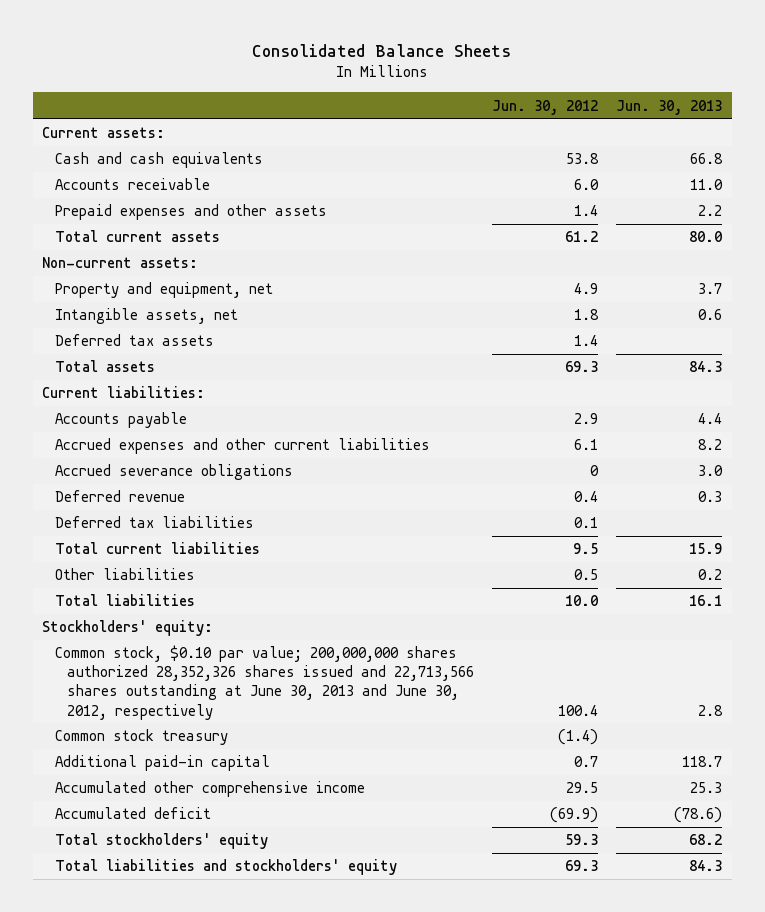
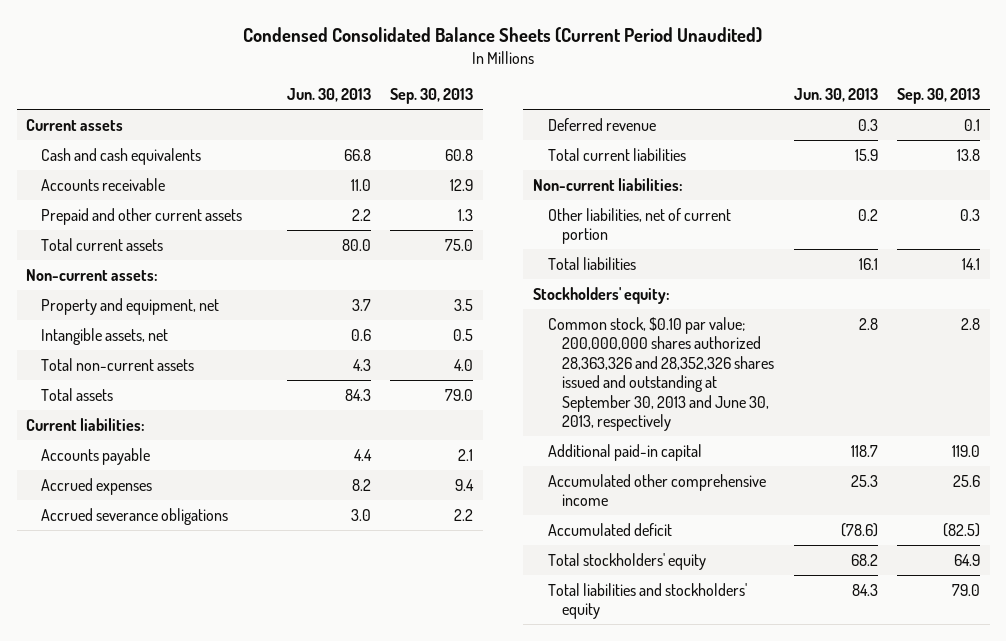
- Consolidated Balance Sheets
+ Condensed Consolidated Balance Sheets (Current Period Unaudited)
- | Jun. 30, 2012 | Jun. 30, 2013
+ | Jun. 30, 2013 | Sep. 30, 2013
- Current assets:
+ Current assets
- Prepaid expenses and other assets | 1.4 | 2.2
+ Prepaid and other current assets | 2.2 | 1.3
- Deferred tax assets | 1.4 |
+ Total non-current assets | 4.3 | 4.0
- Accrued expenses and other current liabilities | 6.1 | 8.2
+ Accrued expenses | 8.2 | 9.4
- Deferred tax liabilities | 0.1 |
- Other liabilities | 0.5 | 0.2
+ Non-current liabilities:
+ Other liabilities, net of current portion | 0.2 | 0.3
- Common stock, $0.10 par value; 200,000,000 shares authorized 28,352,326 shares issued and 22,713,566 shares outstanding at June 30, 2013 and June 30, 2012, respectively | 100.4 | 2.8
- Common stock treasury | (1.4) |
+ Common stock, $0.10 par value; 200,000,000 shares authorized 28,363,326 and 28,352,326 shares issued and outstanding at September 30, 2013 and June 30, 2013, respectively | 2.8 | 2.8

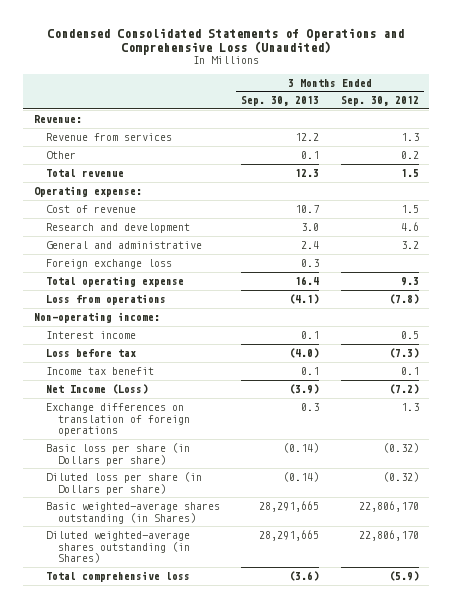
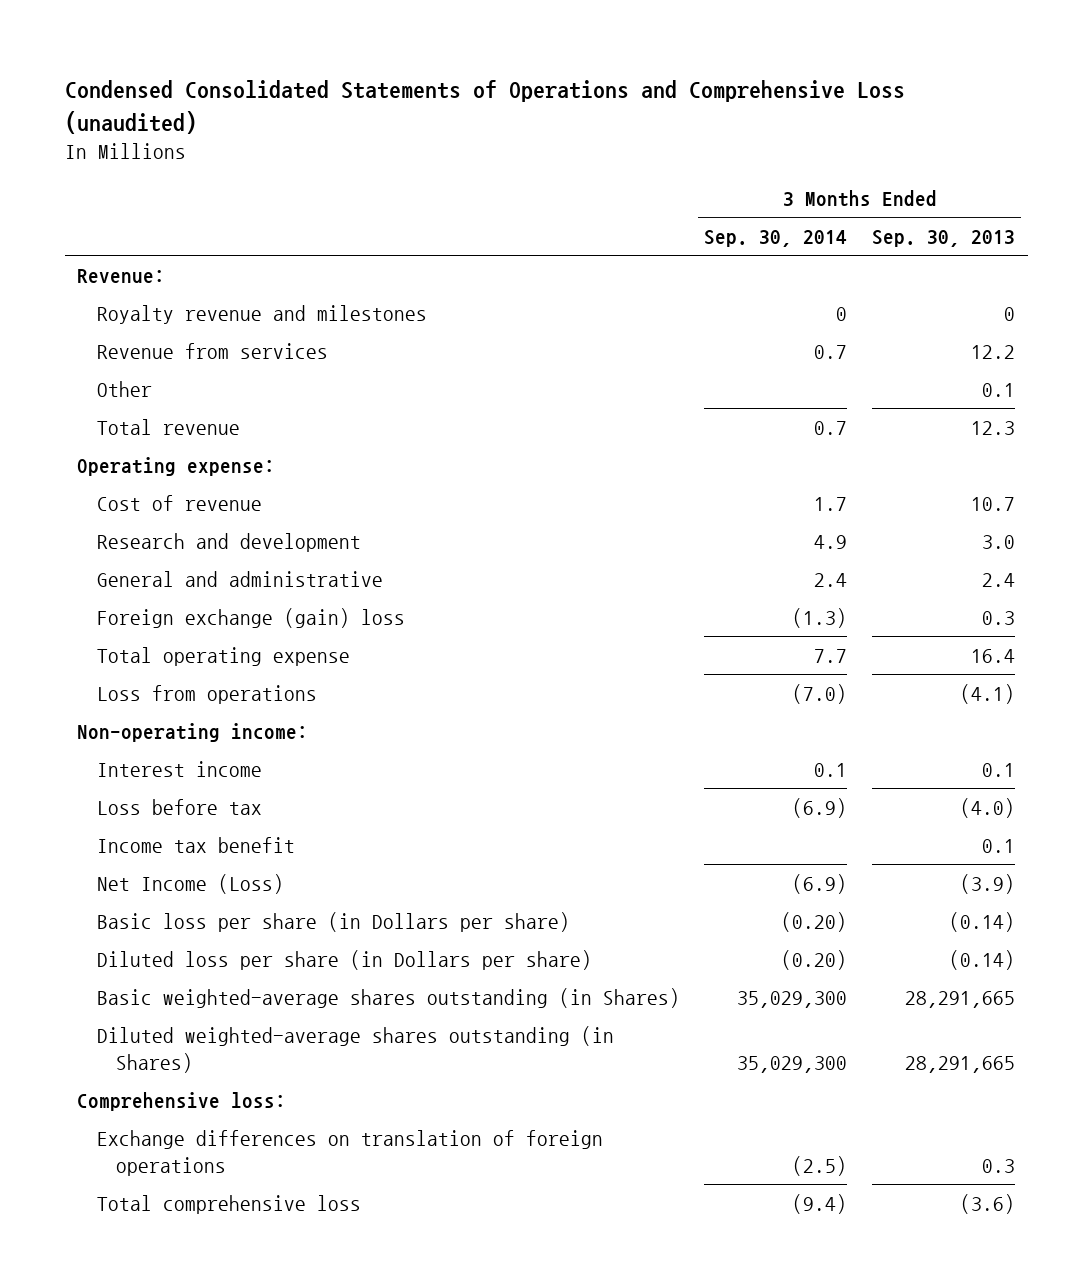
- Condensed Consolidated Statements of Operations and Comprehensive Loss (Unaudited)
+ Condensed Consolidated Statements of Operations and Comprehensive Loss (unaudited)
- | 3 Months Ended Sep. 30, 2013 | 3 Months Ended Sep. 30, 2012
+ | 3 Months Ended Sep. 30, 2014 | 3 Months Ended Sep. 30, 2013
+ Royalty revenue and milestones | 0 | 0
- Foreign exchange loss | 0.3 |
+ Foreign exchange (gain) loss | (1.3) | 0.3
+ Comprehensive loss:
moved down: Exchange differences on translation of foreign operations | (2.5) | 0.3

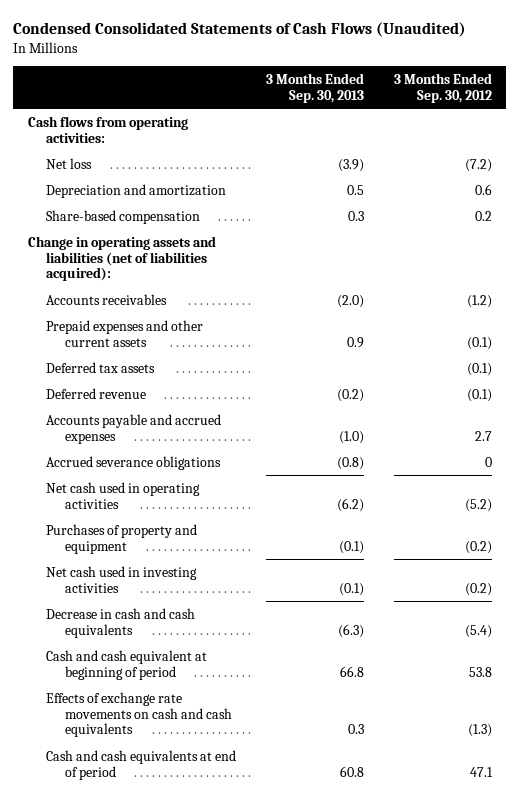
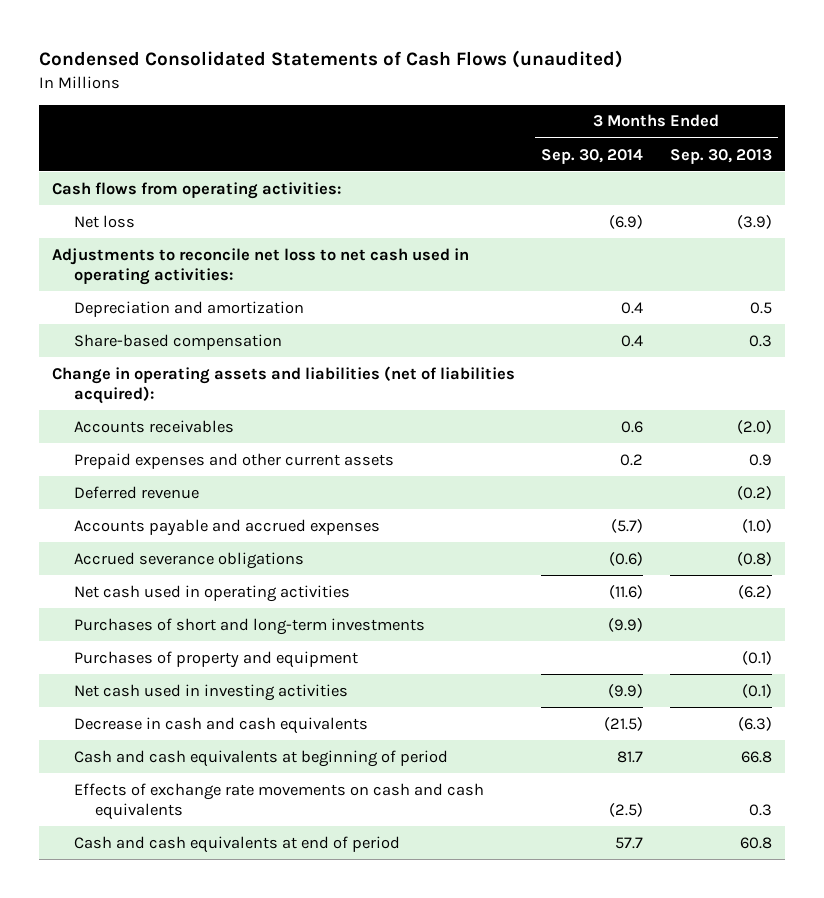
- Condensed Consolidated Statements of Cash Flows (Unaudited)
+ Condensed Consolidated Statements of Cash Flows (unaudited)
- | 3 Months Ended Sep. 30, 2013 | 3 Months Ended Sep. 30, 2012
+ | 3 Months Ended Sep. 30, 2014 | 3 Months Ended Sep. 30, 2013
+ Adjustments to reconcile net loss to net cash used in operating activities:
- Deferred tax assets | | (0.1)
+ Purchases of short and long-term investments | (9.9) |
- Cash and cash equivalent at beginning of period | 66.8 | 53.8
+ Cash and cash equivalents at beginning of period | 81.7 | 66.8

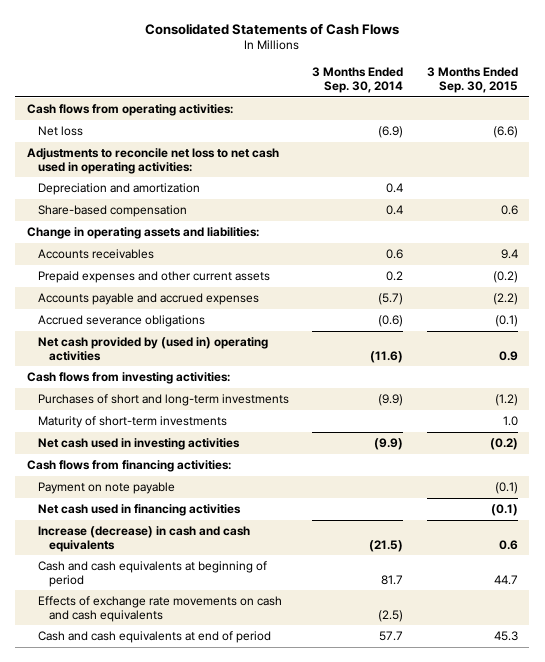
- Condensed Consolidated Statements of Cash Flows (unaudited)
+ Consolidated Statements of Cash Flows
- | 3 Months Ended Sep. 30, 2014 | 3 Months Ended Sep. 30, 2013
+ | 3 Months Ended Sep. 30, 2014 | 3 Months Ended Sep. 30, 2015
- Change in operating assets and liabilities (net of liabilities acquired):
+ Change in operating assets and liabilities:
- Deferred revenue | | (0.2)
- Net cash used in operating activities | (11.6) | (6.2)
+ Net cash provided by (used in) operating activities | (11.6) | 0.9
+ Cash flows from investing activities:
- Purchases of property and equipment | | (0.1)
+ Maturity of short-term investments | | 1.0
- Decrease in cash and cash equivalents | (21.5) | (6.3)
+ Cash flows from financing activities:
+ Payment on note payable | | (0.1)
+ Net cash used in financing activities | | (0.1)
+ Increase (decrease) in cash and cash equivalents | (21.5) | 0.6

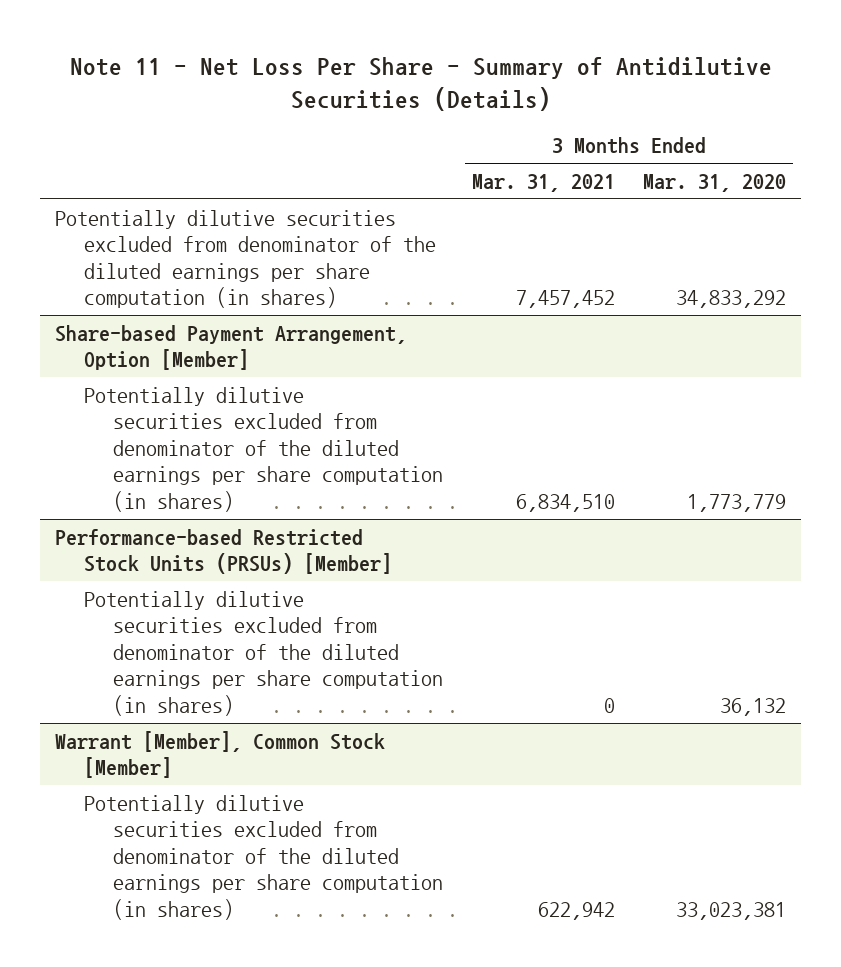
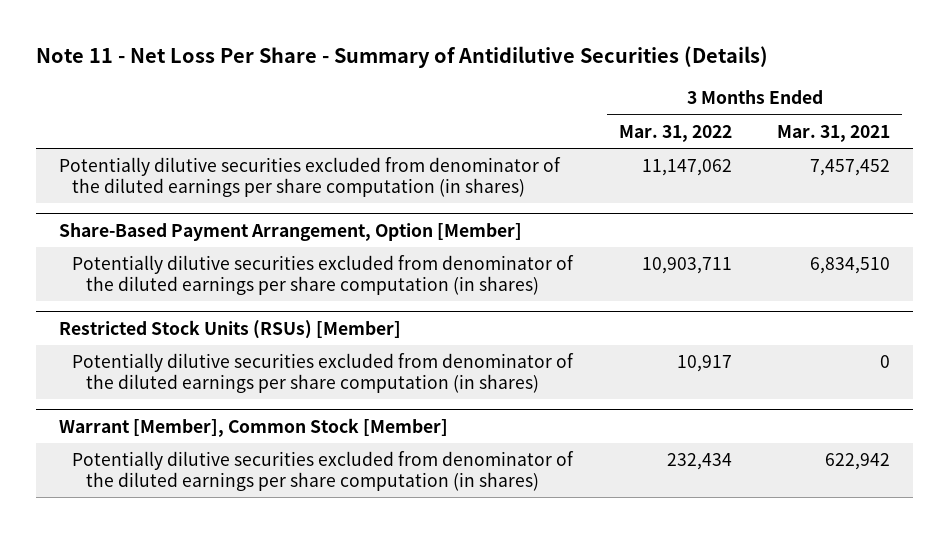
- | 3 Months Ended Mar. 31, 2021 | 3 Months Ended Mar. 31, 2020
+ | 3 Months Ended Mar. 31, 2022 | 3 Months Ended Mar. 31, 2021
- Share-based Payment Arrangement, Option [Member]
+ Share-Based Payment Arrangement, Option [Member]
- Performance-based Restricted Stock Units (PRSUs) [Member]
+ Restricted Stock Units (RSUs) [Member]

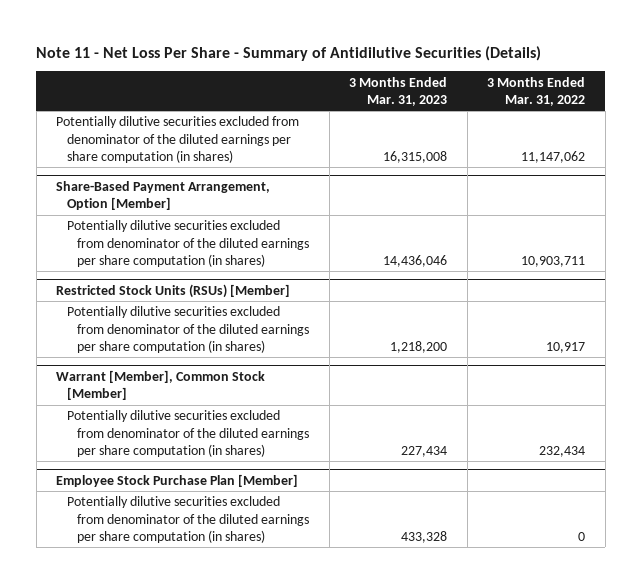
- | 3 Months Ended Mar. 31, 2022 | 3 Months Ended Mar. 31, 2021
+ | 3 Months Ended Mar. 31, 2023 | 3 Months Ended Mar. 31, 2022
+ Employee Stock Purchase Plan [Member]
+ Potentially dilutive securities excluded from denominator of the diluted earnings per share computation (in shares) | 433,328 | 0

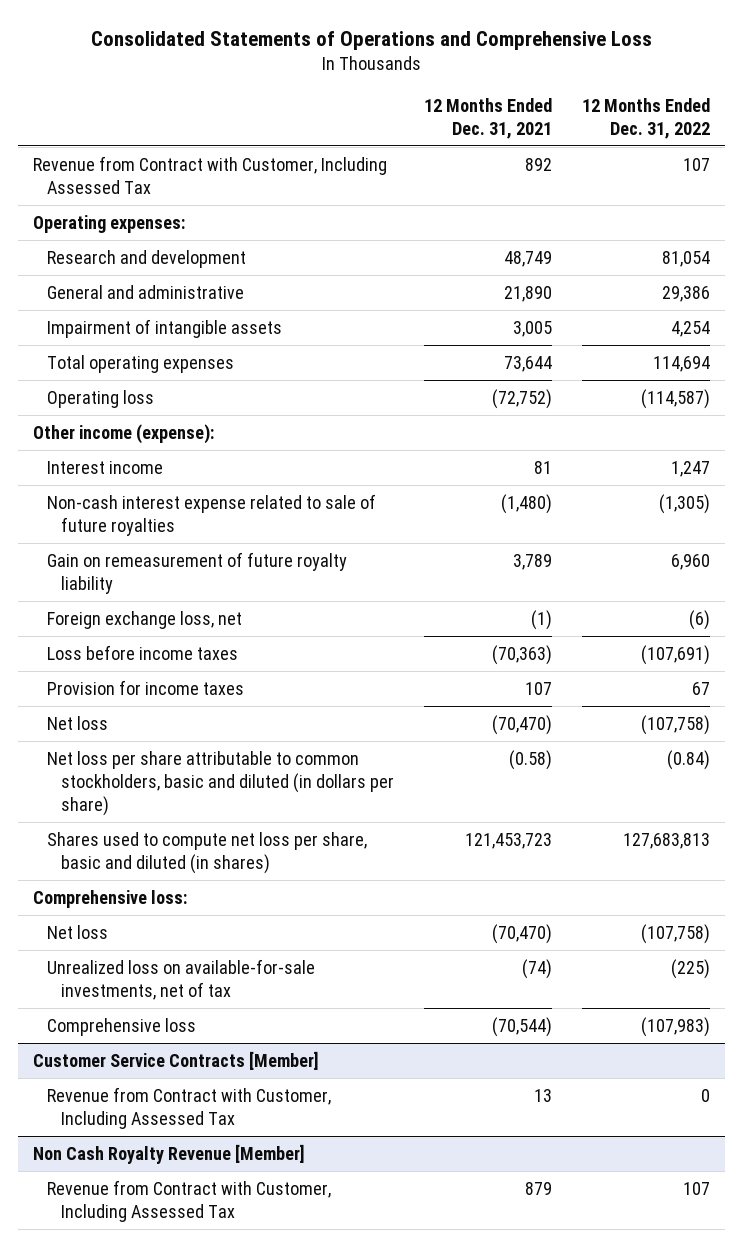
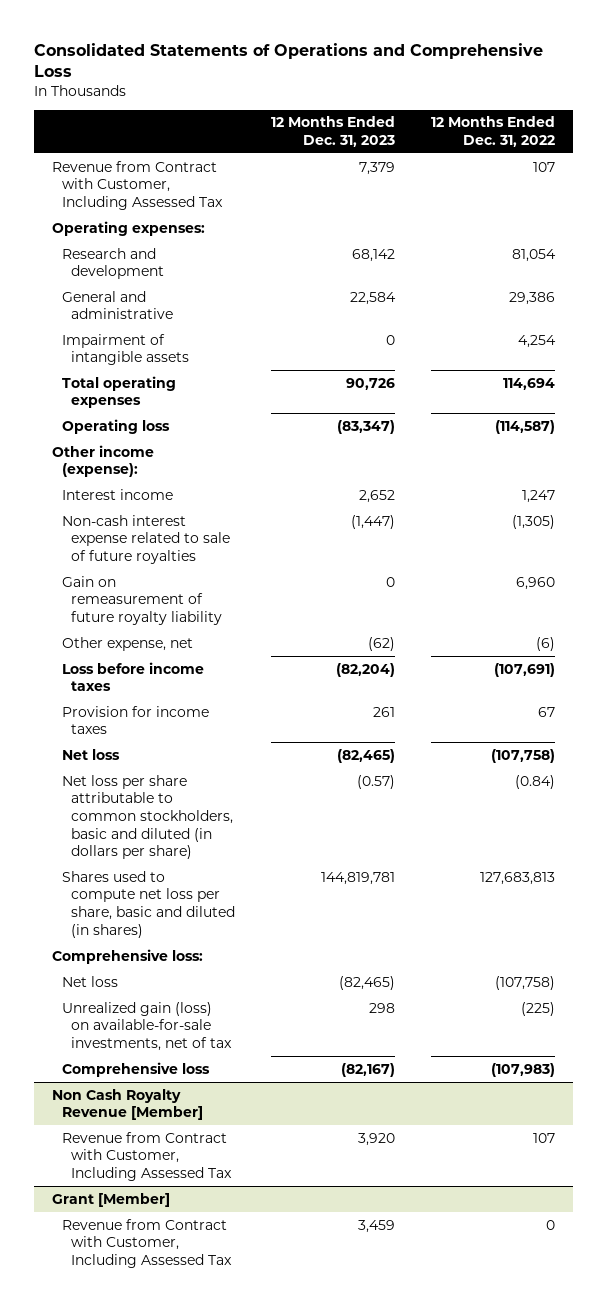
- | 12 Months Ended Dec. 31, 2021 | 12 Months Ended Dec. 31, 2022
+ | 12 Months Ended Dec. 31, 2023 | 12 Months Ended Dec. 31, 2022
- Foreign exchange loss, net | (1) | (6)
+ Other expense, net | (62) | (6)
- Unrealized loss on available-for-sale investments, net of tax | (74) | (225)
+ Unrealized gain (loss) on available-for-sale investments, net of tax | 298 | (225)
- Customer Service Contracts [Member]
- Revenue from Contract with Customer, Including Assessed Tax | 13 | 0
+ Grant [Member]
+ Revenue from Contract with Customer, Including Assessed Tax | 3,459 | 0

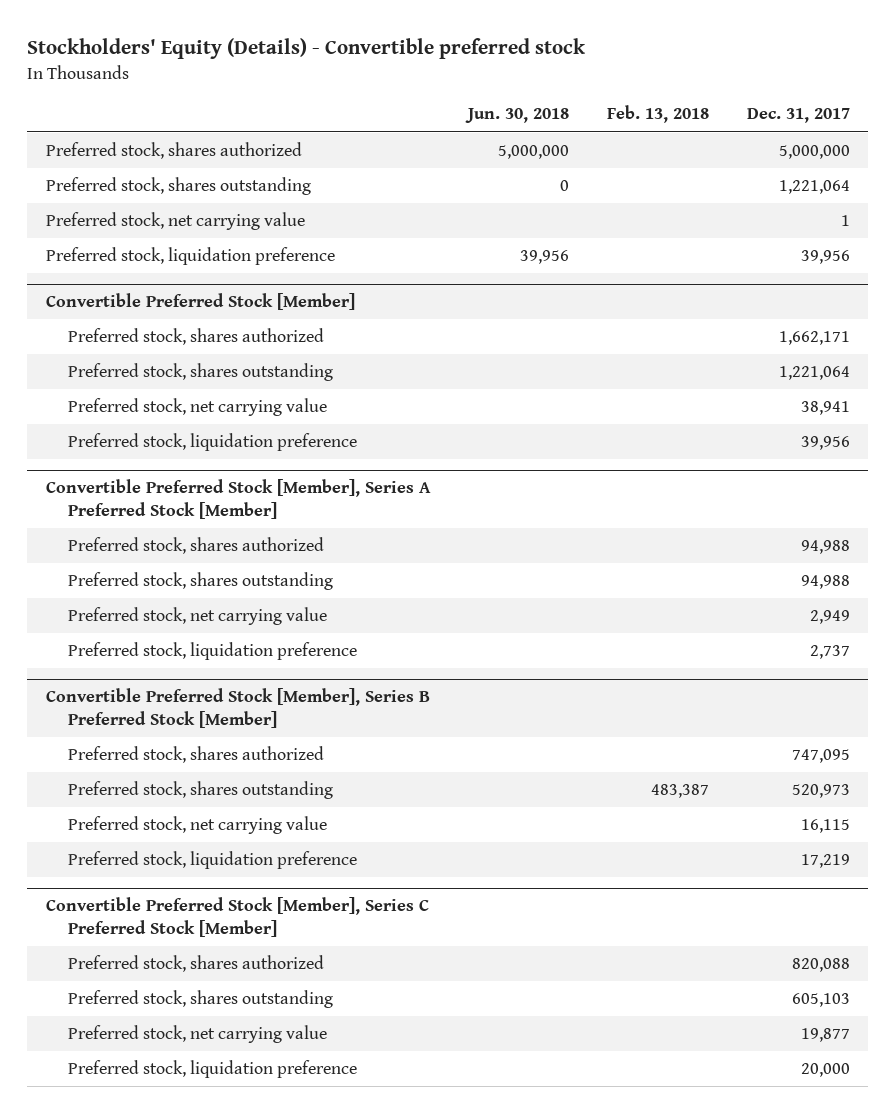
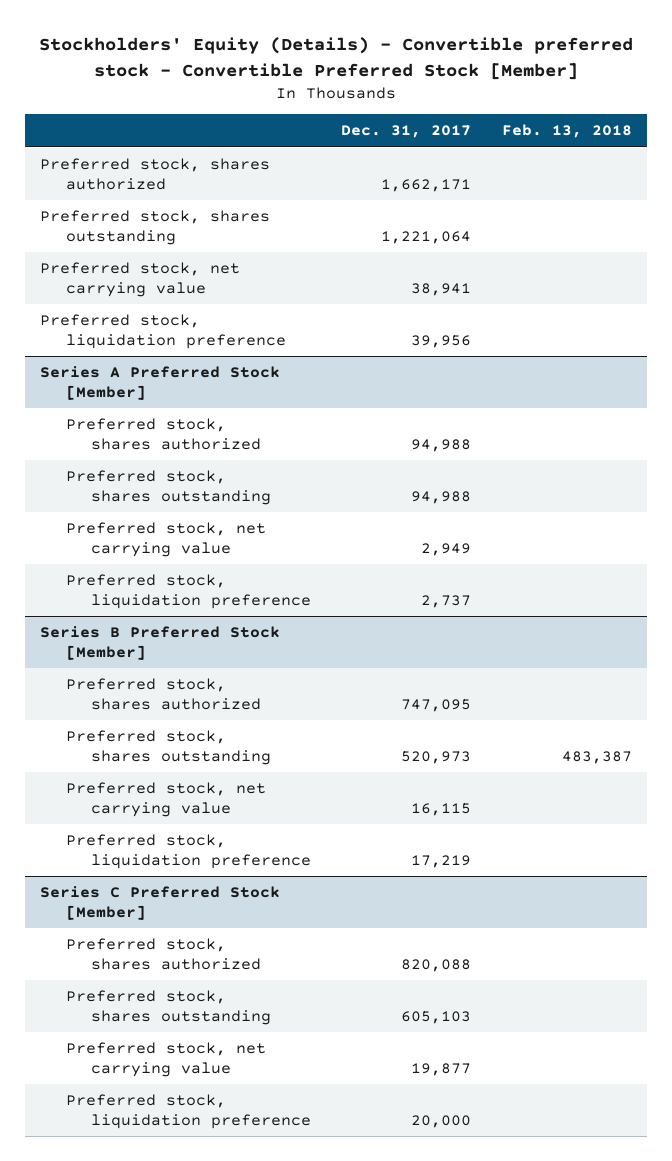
- Stockholders' Equity (Details) - Convertible preferred stock
+ Stockholders' Equity (Details) - Convertible preferred stock - Convertible Preferred Stock [Member]
- | Jun. 30, 2018 | Feb. 13, 2018 | Dec. 31, 2017
+ | Dec. 31, 2017 | Feb. 13, 2018
- Preferred stock, shares authorized | 5,000,000 | | 5,000,000
- Preferred stock, shares outstanding | 0 | | 1,221,064
- Preferred stock, net carrying value | | | 1
- Preferred stock, liquidation preference | 39,956 | | 39,956
- Convertible Preferred Stock [Member]
- Convertible Preferred Stock [Member], Series A Preferred Stock [Member]
+ Series A Preferred Stock [Member]
- Convertible Preferred Stock [Member], Series B Preferred Stock [Member]
+ Series B Preferred Stock [Member]
- Convertible Preferred Stock [Member], Series C Preferred Stock [Member]
+ Series C Preferred Stock [Member]

